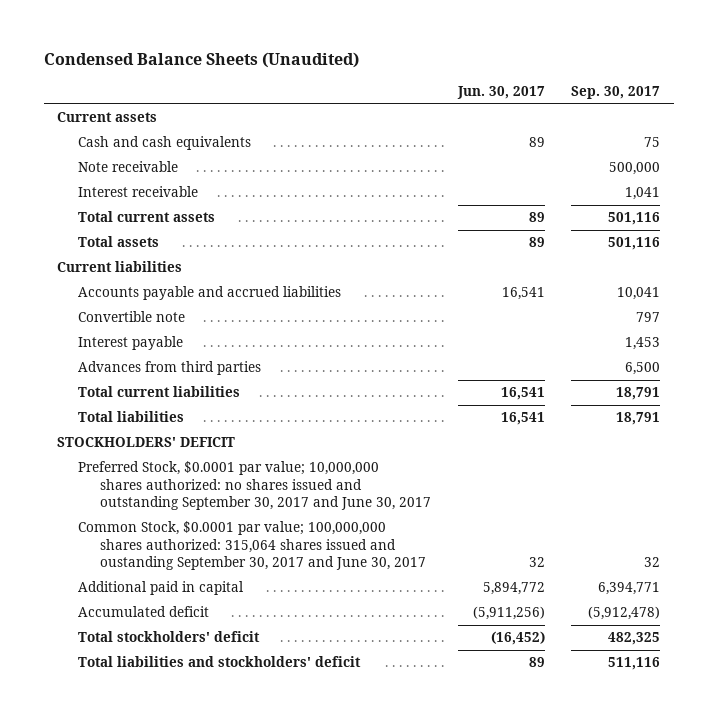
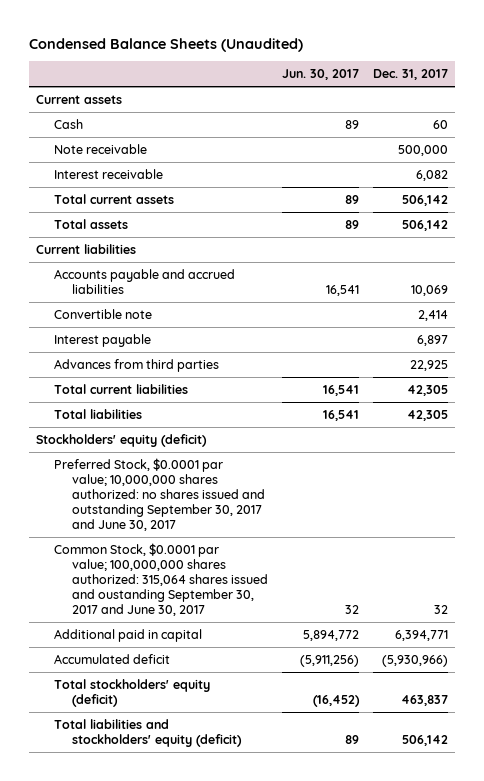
- | Jun. 30, 2017 | Sep. 30, 2017
+ | Jun. 30, 2017 | Dec. 31, 2017
- Cash and cash equivalents | 89 | 75
+ Cash | 89 | 60
- STOCKHOLDERS' DEFICIT
+ Stockholders' equity (deficit)
- Total stockholders' deficit | (16,452) | 482,325
- Total liabilities and stockholders' deficit | 89 | 511,116
+ Total stockholders' equity (deficit) | (16,452) | 463,837
+ Total liabilities and stockholders' equity (deficit) | 89 | 506,142

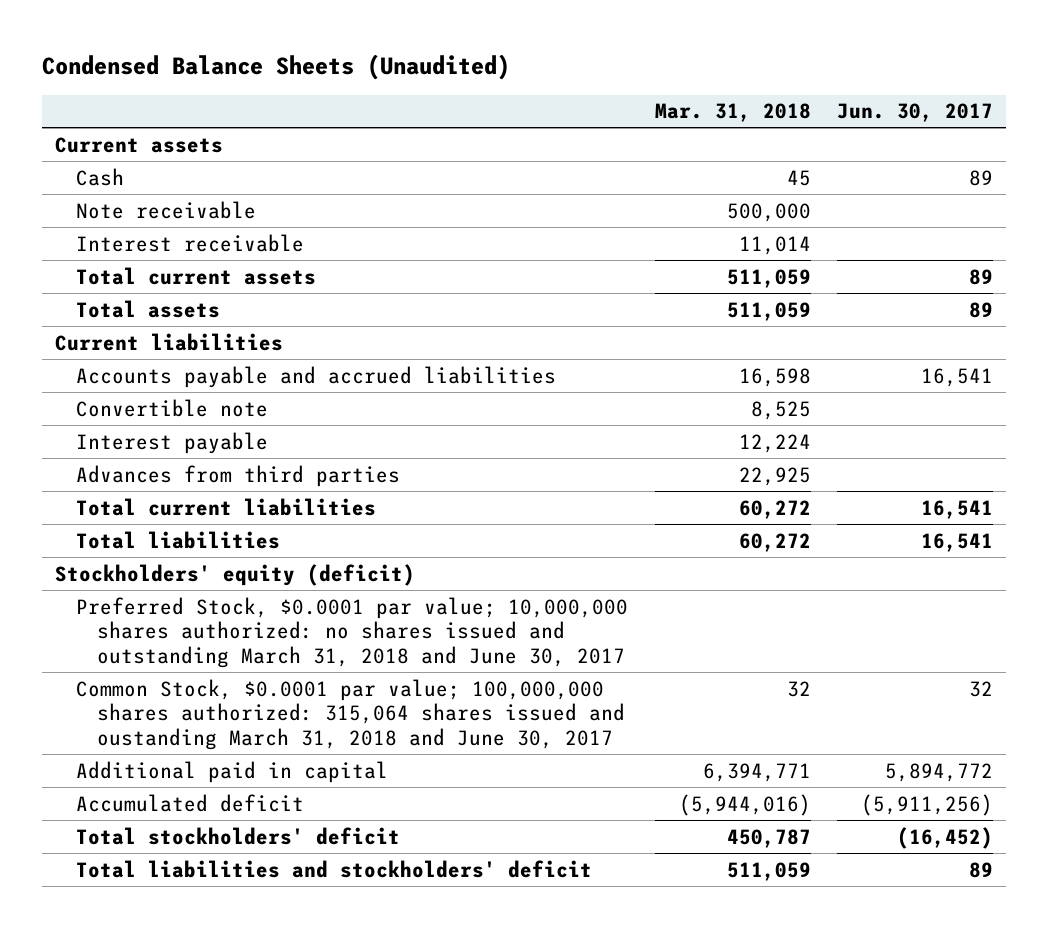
- | Jun. 30, 2017 | Dec. 31, 2017
+ | Mar. 31, 2018 | Jun. 30, 2017
- Preferred Stock, $0.0001 par value; 10,000,000 shares authorized: no shares issued and outstanding September 30, 2017 and June 30, 2017
- Common Stock, $0.0001 par value; 100,000,000 shares authorized: 315,064 shares issued and oustanding September 30, 2017 and June 30, 2017 | 32 | 32
+ Preferred Stock, $0.0001 par value; 10,000,000 shares authorized: no shares issued and outstanding March 31, 2018 and June 30, 2017
+ Common Stock, $0.0001 par value; 100,000,000 shares authorized: 315,064 shares issued and oustanding March 31, 2018 and June 30, 2017 | 32 | 32
- Total stockholders' equity (deficit) | (16,452) | 463,837
- Total liabilities and stockholders' equity (deficit) | 89 | 506,142
+ Total stockholders' deficit | 450,787 | (16,452)
+ Total liabilities and stockholders' deficit | 511,059 | 89

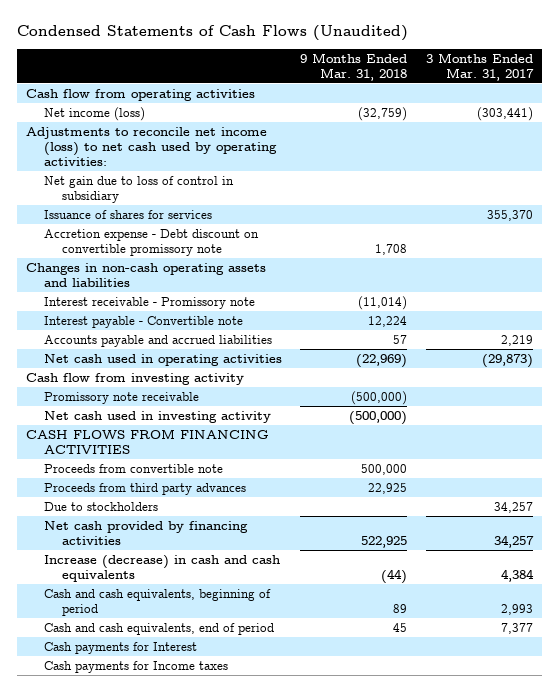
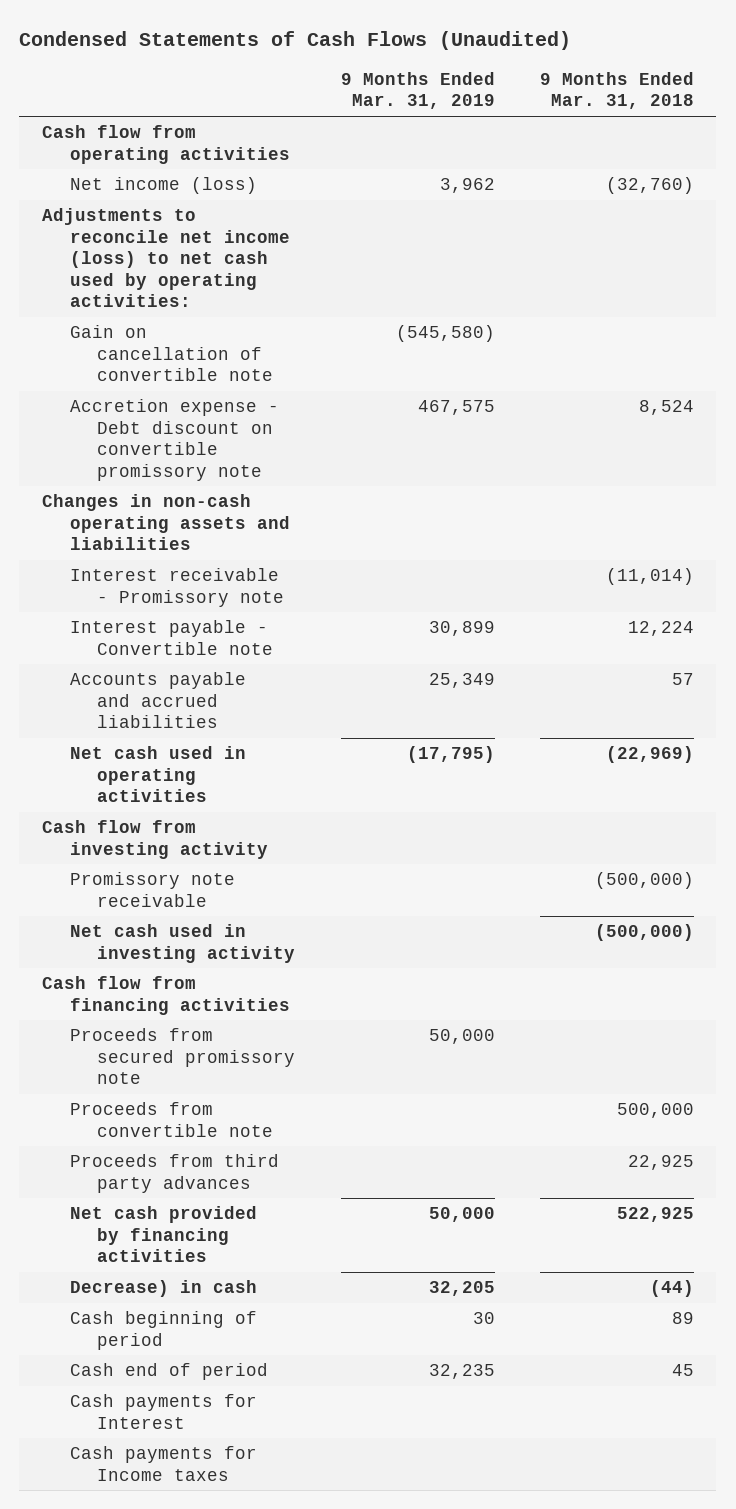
- | 9 Months Ended Mar. 31, 2018 | 3 Months Ended Mar. 31, 2017
+ | 9 Months Ended Mar. 31, 2019 | 9 Months Ended Mar. 31, 2018
- Net income (loss) | (32,759) | (303,441)
+ Net income (loss) | 3,962 | (32,760)
- Net gain due to loss of control in subsidiary
- Issuance of shares for services | | 355,370
- Accretion expense - Debt discount on convertible promissory note | 1,708 |
+ Gain on cancellation of convertible note | (545,580) |
+ Accretion expense - Debt discount on convertible promissory note | 467,575 | 8,524
- CASH FLOWS FROM FINANCING ACTIVITIES
+ Cash flow from financing activities
+ Proceeds from secured promissory note | 50,000 |
- Due to stockholders | | 34,257
- Increase (decrease) in cash and cash equivalents | (44) | 4,384
- Cash and cash equivalents, beginning of period | 89 | 2,993
- Cash and cash equivalents, end of period | 45 | 7,377
+ Decrease) in cash | 32,205 | (44)
+ Cash beginning of period | 30 | 89
+ Cash end of period | 32,235 | 45

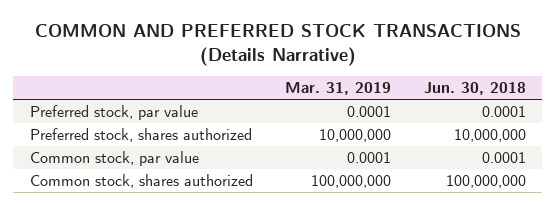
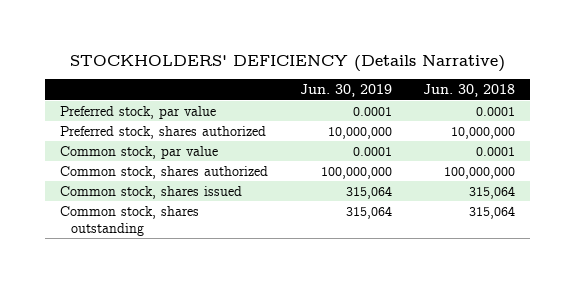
- COMMON AND PREFERRED STOCK TRANSACTIONS (Details Narrative)
+ STOCKHOLDERS' DEFICIENCY (Details Narrative)
- | Mar. 31, 2019 | Jun. 30, 2018
+ | Jun. 30, 2019 | Jun. 30, 2018
+ Common stock, shares issued | 315,064 | 315,064
+ Common stock, shares outstanding | 315,064 | 315,064

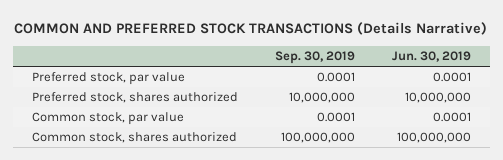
- STOCKHOLDERS' DEFICIENCY (Details Narrative)
+ COMMON AND PREFERRED STOCK TRANSACTIONS (Details Narrative)
- | Jun. 30, 2019 | Jun. 30, 2018
+ | Sep. 30, 2019 | Jun. 30, 2019
- Common stock, shares issued | 315,064 | 315,064
- Common stock, shares outstanding | 315,064 | 315,064

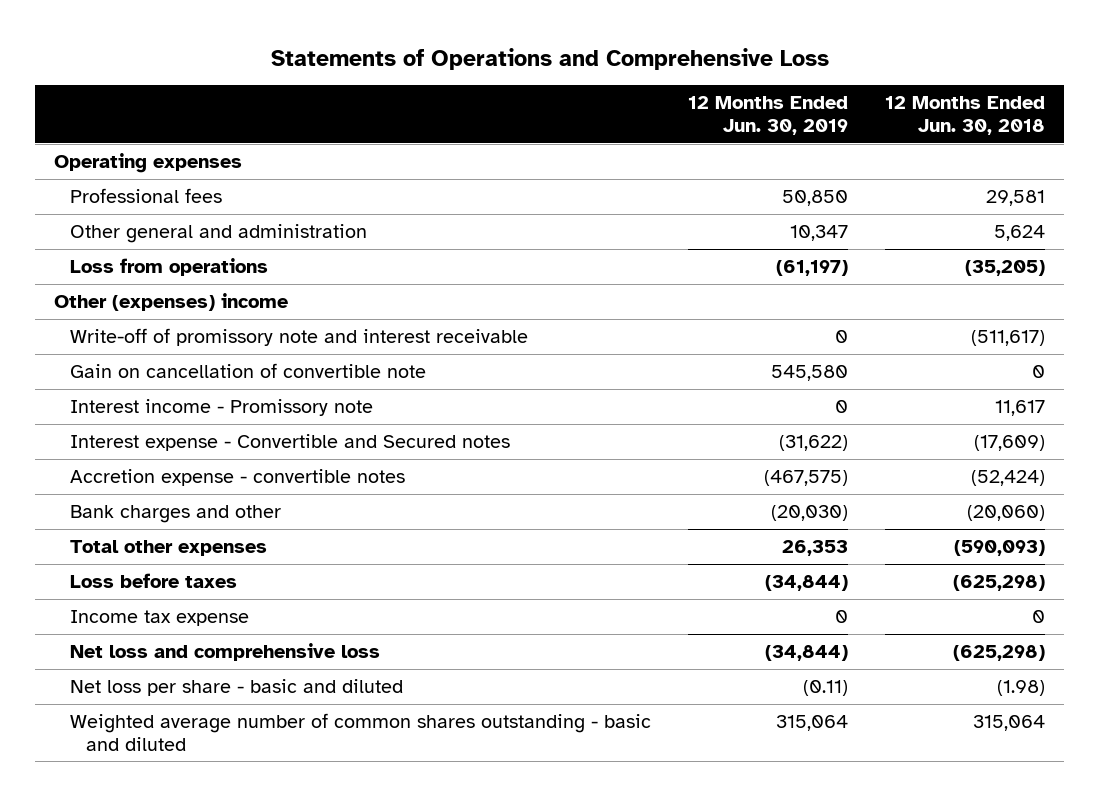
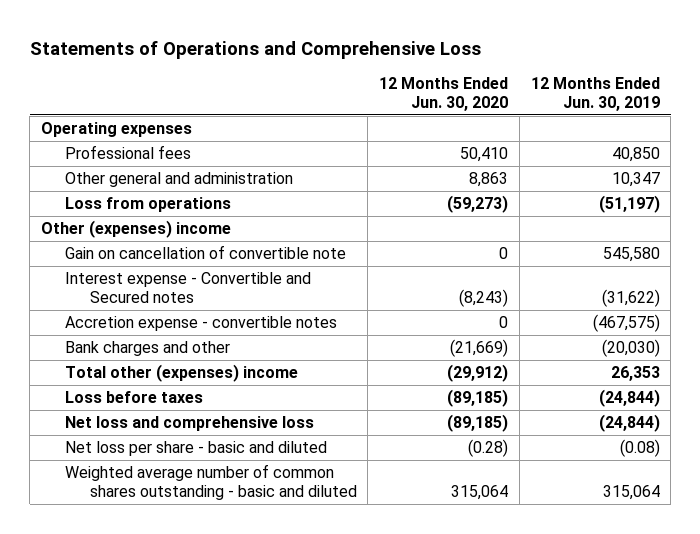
- | 12 Months Ended Jun. 30, 2019 | 12 Months Ended Jun. 30, 2018
+ | 12 Months Ended Jun. 30, 2020 | 12 Months Ended Jun. 30, 2019
- Professional fees | 50,850 | 29,581
+ Professional fees | 50,410 | 40,850
- Loss from operations | (61,197) | (35,205)
+ Loss from operations | (59,273) | (51,197)
- Write-off of promissory note and interest receivable | 0 | (511,617)
- Interest income - Promissory note | 0 | 11,617
- Total other expenses | 26,353 | (590,093)
- Loss before taxes | (34,844) | (625,298)
- Income tax expense | 0 | 0
- Net loss and comprehensive loss | (34,844) | (625,298)
- Net loss per share - basic and diluted | (0.11) | (1.98)
+ Total other (expenses) income | (29,912) | 26,353
+ Loss before taxes | (89,185) | (24,844)
+ Net loss and comprehensive loss | (89,185) | (24,844)
+ Net loss per share - basic and diluted | (0.28) | (0.08)

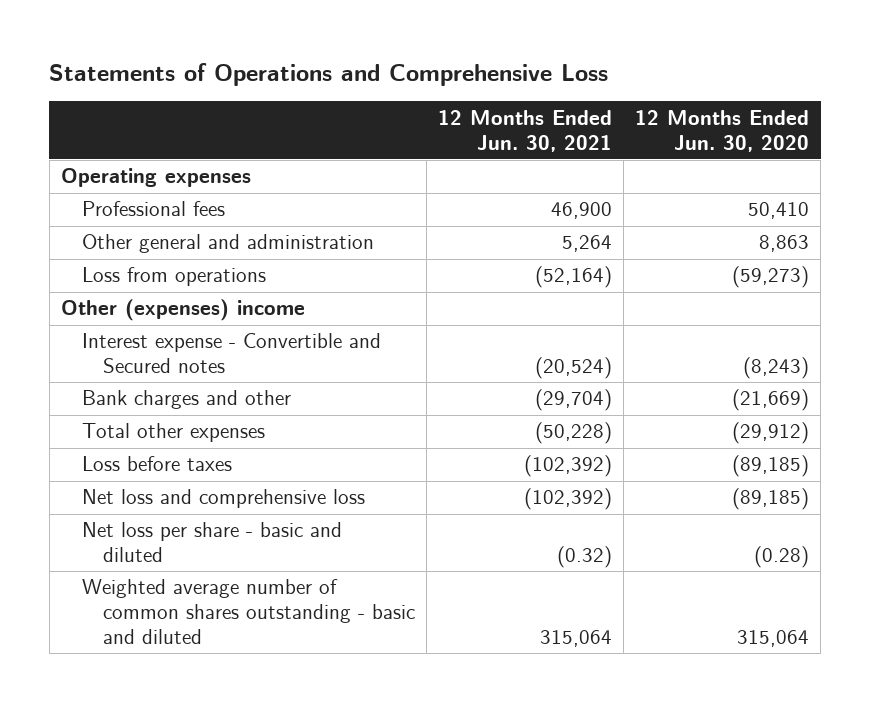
- | 12 Months Ended Jun. 30, 2020 | 12 Months Ended Jun. 30, 2019
+ | 12 Months Ended Jun. 30, 2021 | 12 Months Ended Jun. 30, 2020
- Gain on cancellation of convertible note | 0 | 545,580
- Accretion expense - convertible notes | 0 | (467,575)
- Total other (expenses) income | (29,912) | 26,353
+ Total other expenses | (50,228) | (29,912)

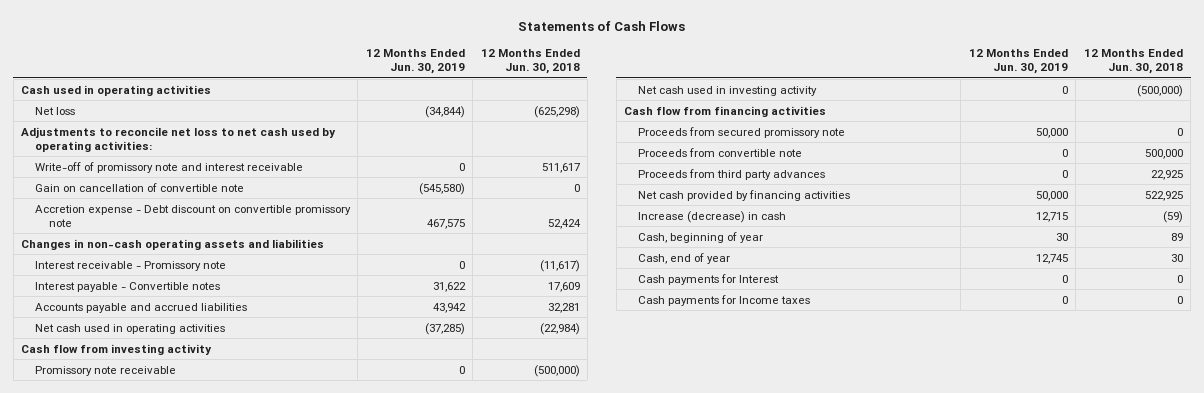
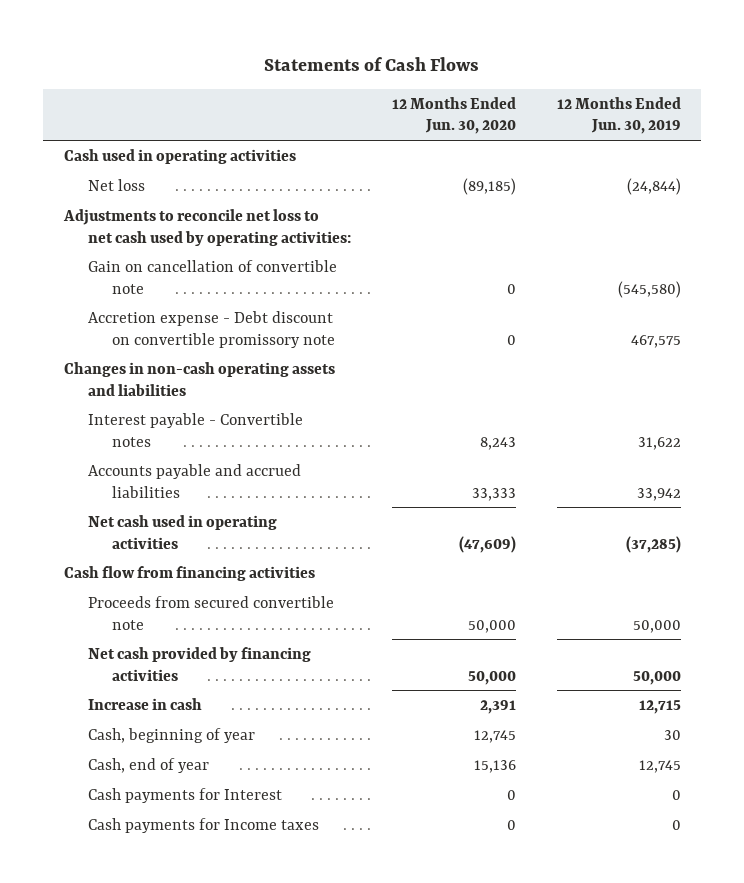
- | 12 Months Ended Jun. 30, 2019 | 12 Months Ended Jun. 30, 2018
+ | 12 Months Ended Jun. 30, 2020 | 12 Months Ended Jun. 30, 2019
- Net loss | (34,844) | (625,298)
+ Net loss | (89,185) | (24,844)
- Write-off of promissory note and interest receivable | 0 | 511,617
- Interest receivable - Promissory note | 0 | (11,617)
- Accounts payable and accrued liabilities | 43,942 | 32,281
+ Accounts payable and accrued liabilities | 33,333 | 33,942
- Cash flow from investing activity
- Promissory note receivable | 0 | (500,000)
- Net cash used in investing activity | 0 | (500,000)
- Proceeds from secured promissory note | 50,000 | 0
- Proceeds from convertible note | 0 | 500,000
- Proceeds from third party advances | 0 | 22,925
+ Proceeds from secured convertible note | 50,000 | 50,000
- Increase (decrease) in cash | 12,715 | (59)
+ Increase in cash | 2,391 | 12,715

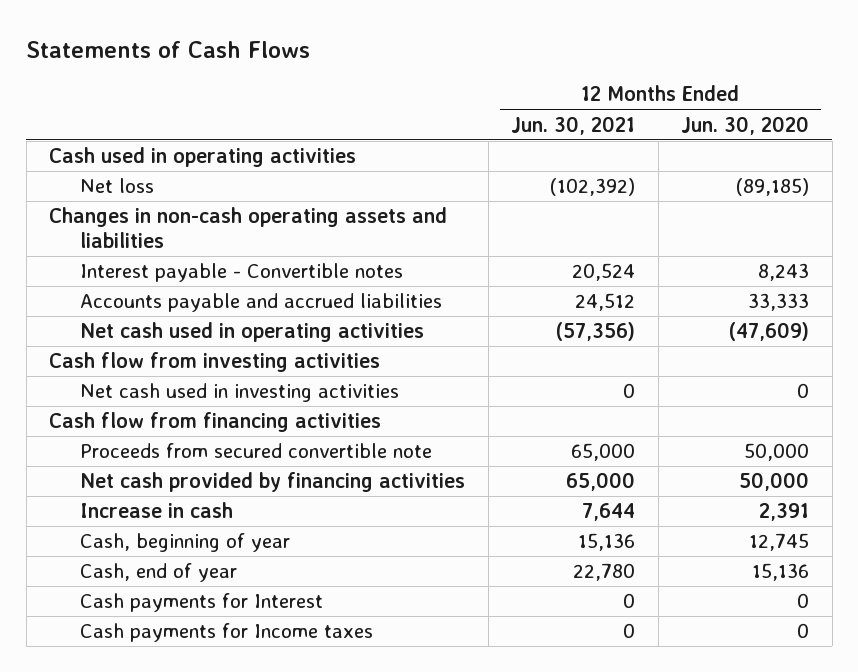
- | 12 Months Ended Jun. 30, 2020 | 12 Months Ended Jun. 30, 2019
+ | 12 Months Ended Jun. 30, 2021 | 12 Months Ended Jun. 30, 2020
- Adjustments to reconcile net loss to net cash used by operating activities:
- Gain on cancellation of convertible note | 0 | (545,580)
- Accretion expense - Debt discount on convertible promissory note | 0 | 467,575
+ Cash flow from investing activities
+ Net cash used in investing activities | 0 | 0

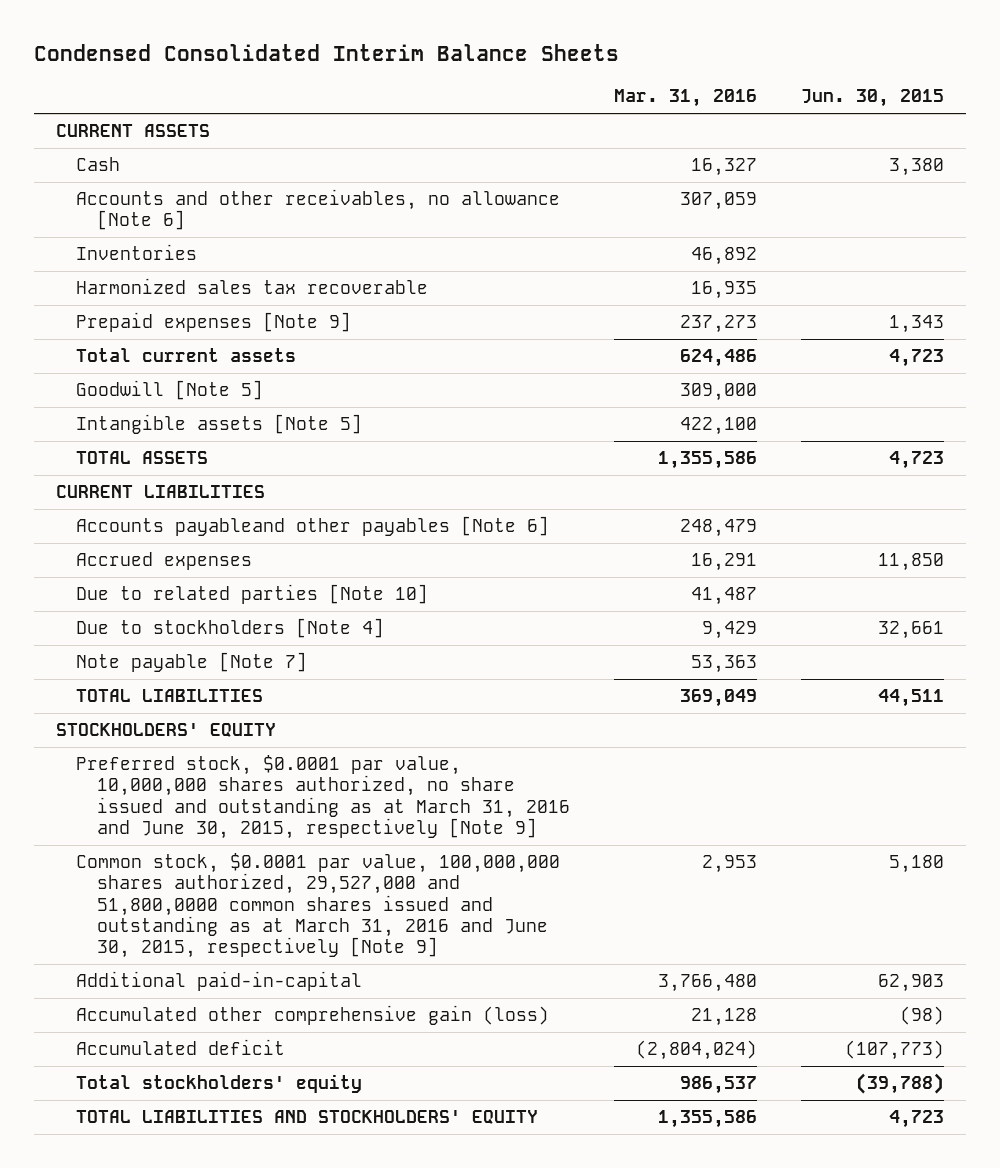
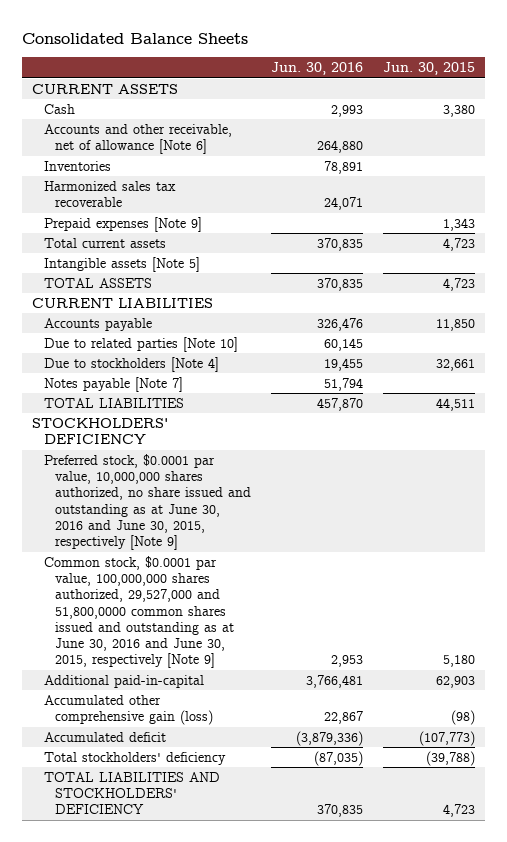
- Condensed Consolidated Interim Balance Sheets
+ Consolidated Balance Sheets
- | Mar. 31, 2016 | Jun. 30, 2015
+ | Jun. 30, 2016 | Jun. 30, 2015
- Accounts and other receivables, no allowance [Note 6] | 307,059 |
+ Accounts and other receivable, net of allowance [Note 6] | 264,880 |
- Goodwill [Note 5] | 309,000 |
- Accounts payableand other payables [Note 6] | 248,479 |
- Accrued expenses | 16,291 | 11,850
+ Accounts payable | 326,476 | 11,850
- Note payable [Note 7] | 53,363 |
+ Notes payable [Note 7] | 51,794 |
- STOCKHOLDERS' EQUITY
- Preferred stock, $0.0001 par value, 10,000,000 shares authorized, no share issued and outstanding as at March 31, 2016 and June 30, 2015, respectively [Note 9]
- Common stock, $0.0001 par value, 100,000,000 shares authorized, 29,527,000 and 51,800,0000 common shares issued and outstanding as at March 31, 2016 and June 30, 2015, respectively [Note 9] | 2,953 | 5,180
+ STOCKHOLDERS' DEFICIENCY
+ Preferred stock, $0.0001 par value, 10,000,000 shares authorized, no share issued and outstanding as at June 30, 2016 and June 30, 2015, respectively [Note 9]
+ Common stock, $0.0001 par value, 100,000,000 shares authorized, 29,527,000 and 51,800,0000 common shares issued and outstanding as at June 30, 2016 and June 30, 2015, respectively [Note 9] | 2,953 | 5,180
- Total stockholders' equity | 986,537 | (39,788)
- TOTAL LIABILITIES AND STOCKHOLDERS' EQUITY | 1,355,586 | 4,723
+ Total stockholders' deficiency | (87,035) | (39,788)
+ TOTAL LIABILITIES AND STOCKHOLDERS' DEFICIENCY | 370,835 | 4,723

